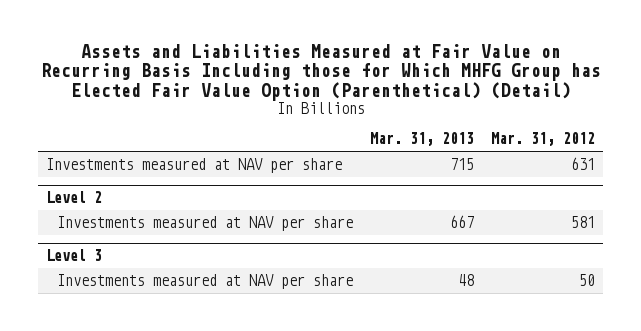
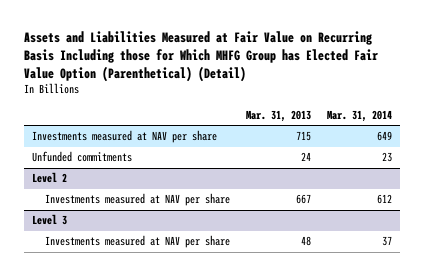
- | Mar. 31, 2013 | Mar. 31, 2012
+ | Mar. 31, 2013 | Mar. 31, 2014
+ Unfunded commitments | 24 | 23

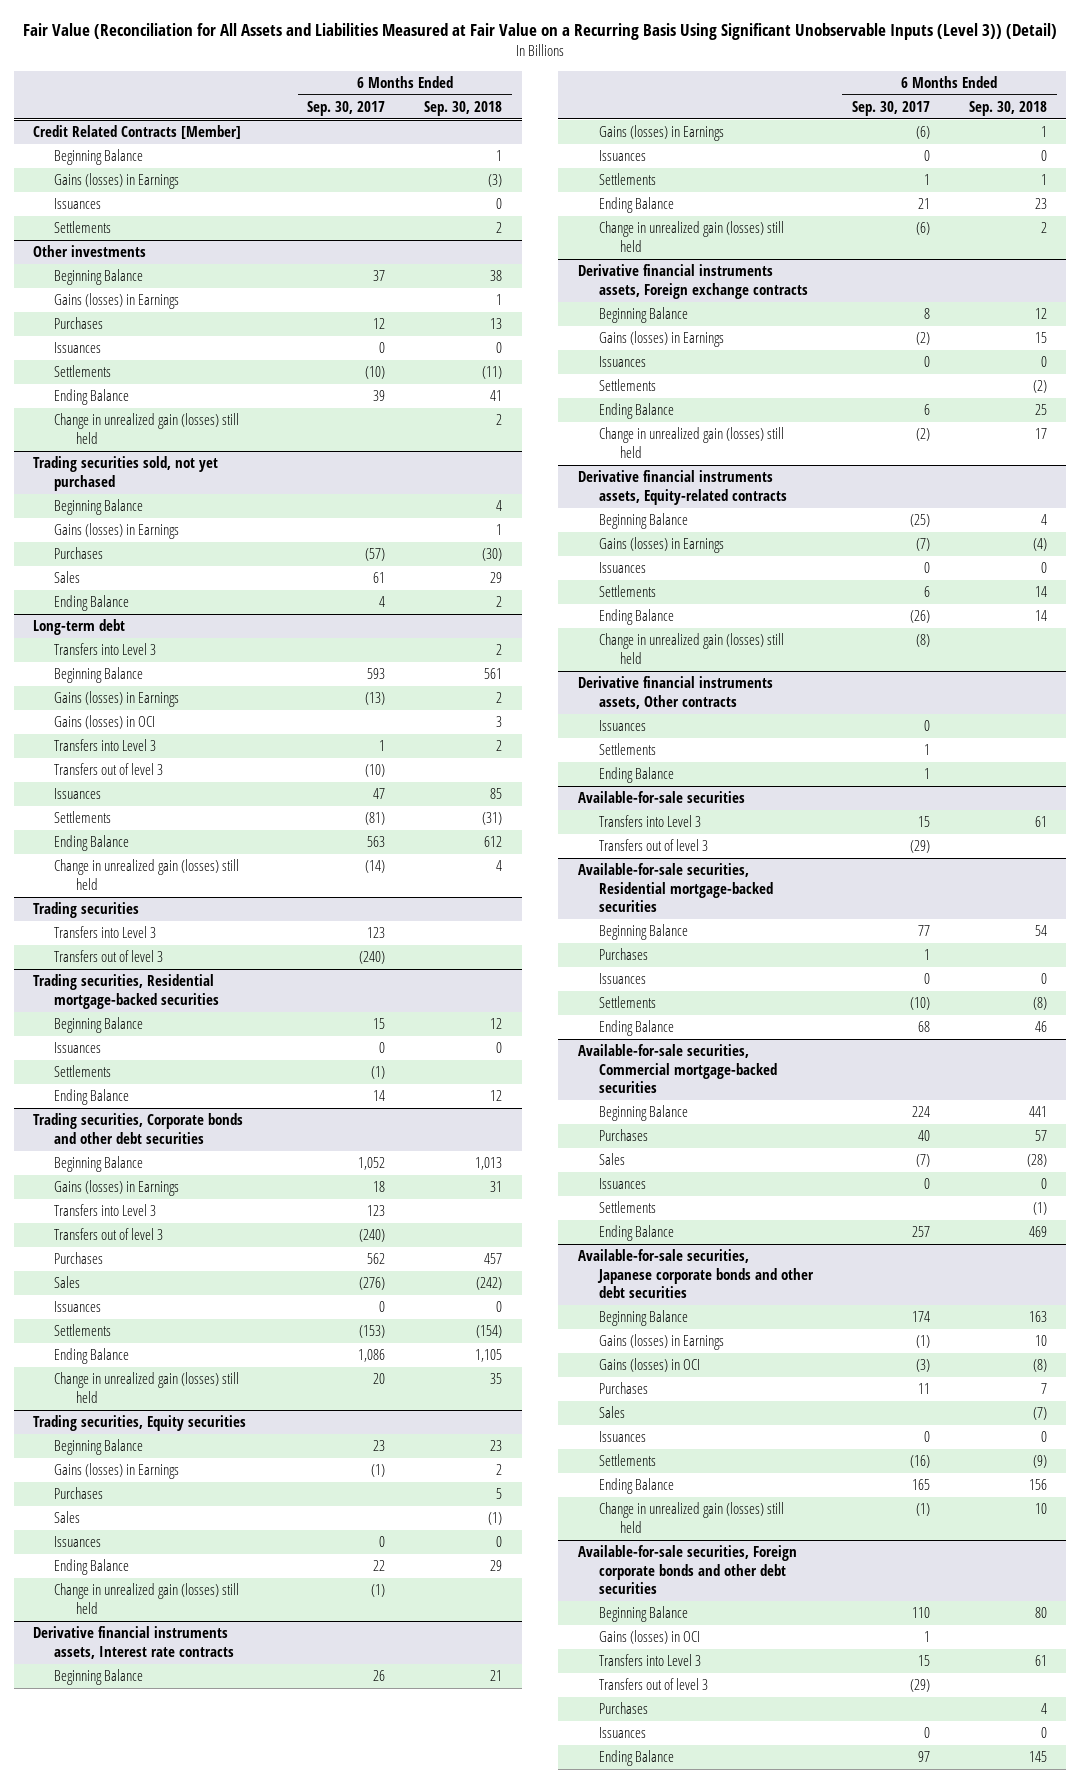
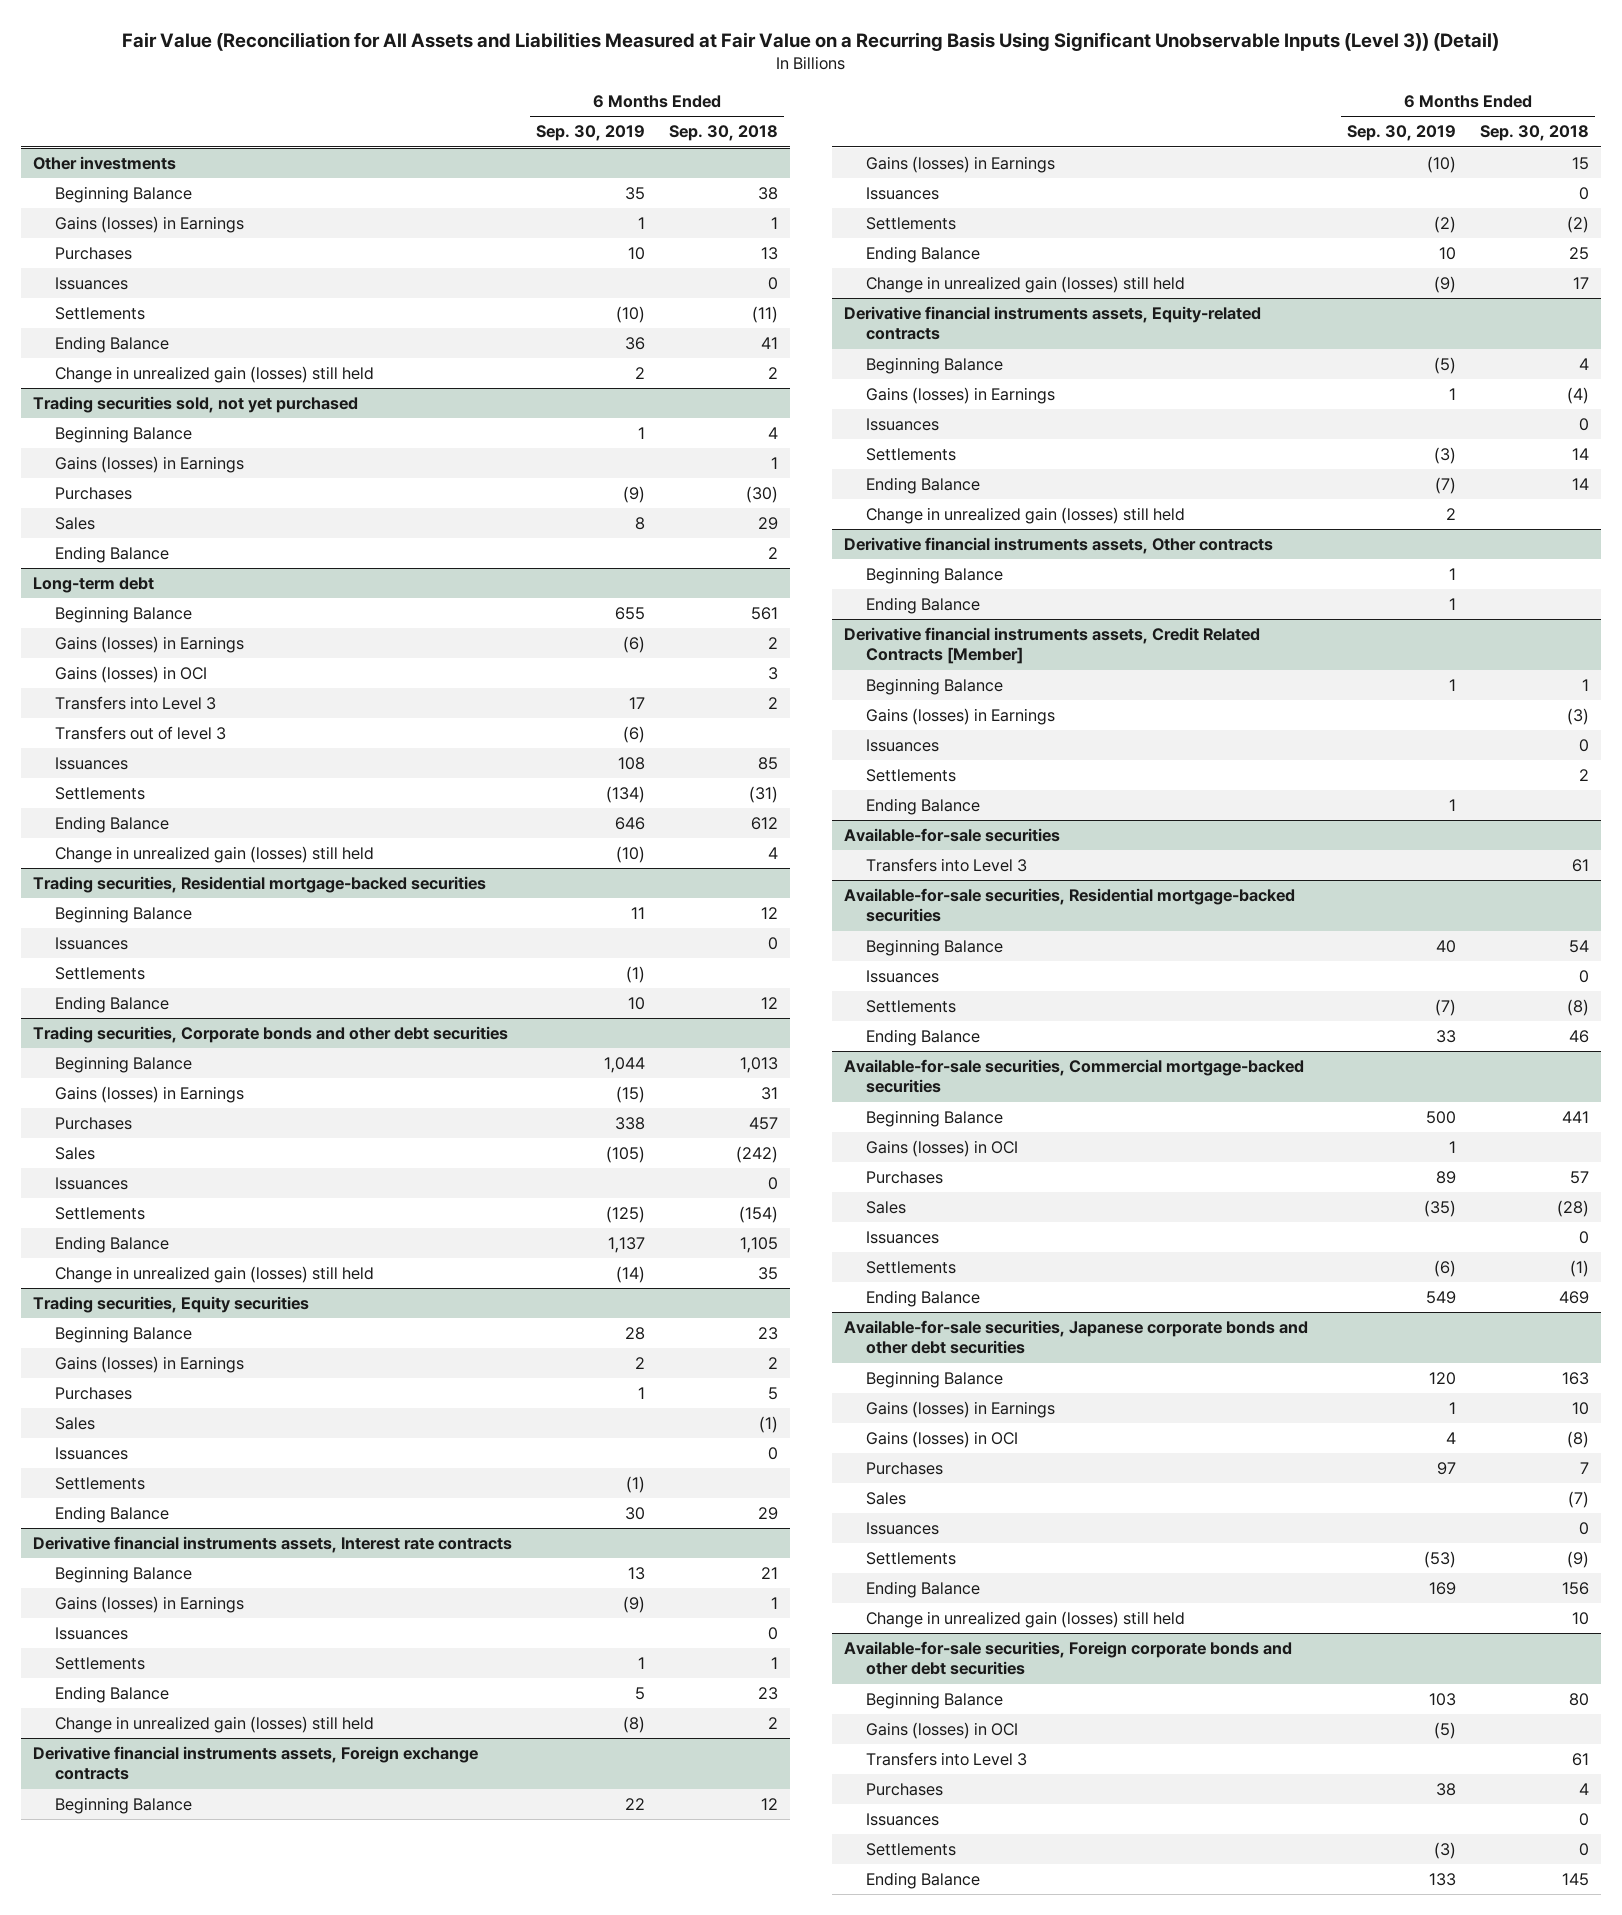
- | 6 Months Ended Sep. 30, 2017 | 6 Months Ended Sep. 30, 2018
+ | 6 Months Ended Sep. 30, 2019 | 6 Months Ended Sep. 30, 2018
- Credit Related Contracts [Member]
- Beginning Balance | | 1
- Gains (losses) in Earnings | | (3)
- Issuances | | 0
- Settlements | | 2
@ Long-term debt
- Transfers into Level 3 | | 2
- Trading securities
- Transfers into Level 3 | 123 |
- Transfers out of level 3 | (240) |
@ Trading securities, Corporate bonds and other debt securities
- Transfers into Level 3 | 123 |
- Transfers out of level 3 | (240) |
@ Trading securities, Equity securities
+ Settlements | (1) |
- Change in unrealized gain (losses) still held | (1) |
@ Derivative financial instruments assets, Other contracts
- Issuances | 0 |
- Settlements | 1 |
+ Beginning Balance | 1 |
+ Derivative financial instruments assets, Credit Related Contracts [Member]
+ Beginning Balance | 1 | 1
+ Gains (losses) in Earnings | | (3)
+ Issuances | | 0
+ Settlements | | 2
+ Ending Balance | 1 |
@ Available-for-sale securities
- Transfers out of level 3 | (29) |
@ Available-for-sale securities, Residential mortgage-backed securities
- Purchases | 1 |
@ Available-for-sale securities, Commercial mortgage-backed securities
+ Gains (losses) in OCI | 1 |
@ Available-for-sale securities, Foreign corporate bonds and other debt securities
- Transfers out of level 3 | (29) |
+ Settlements | (3) | 0

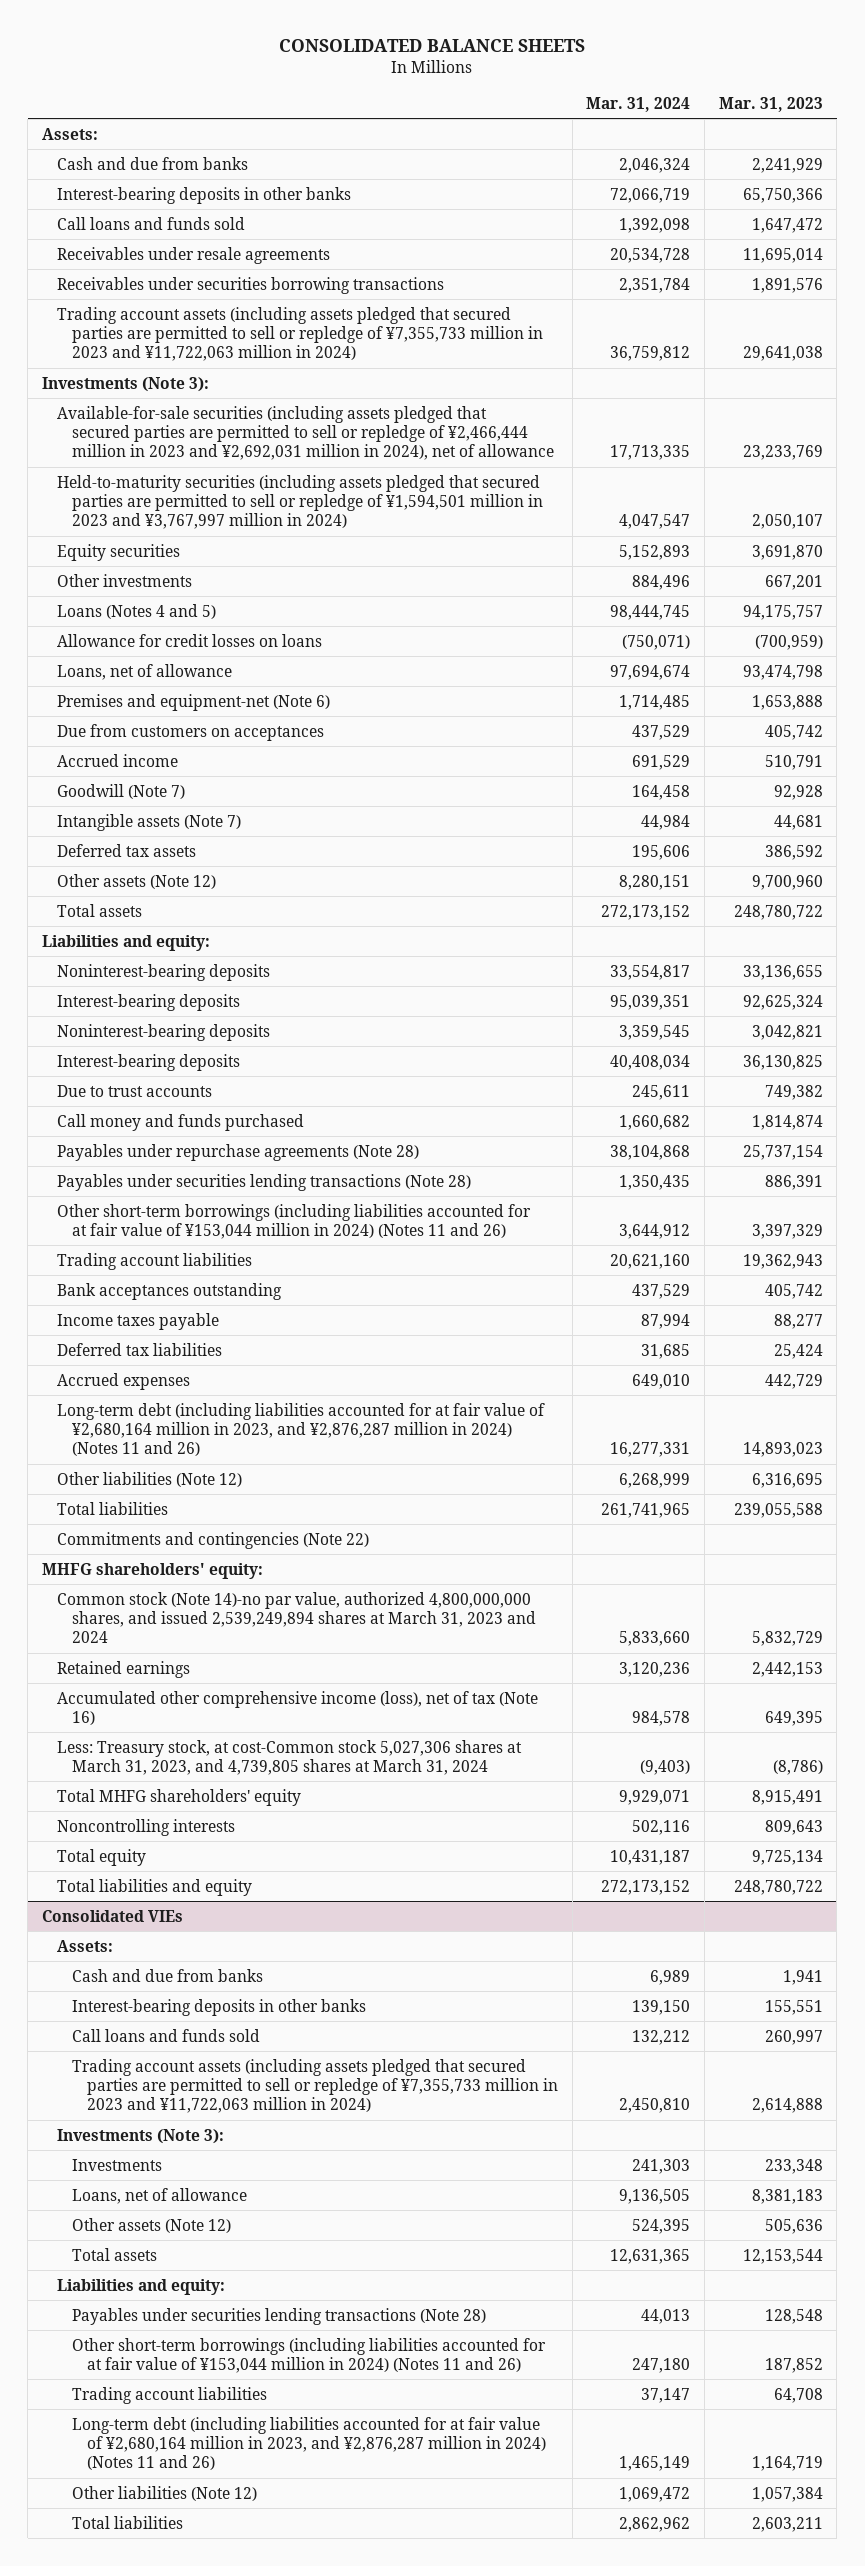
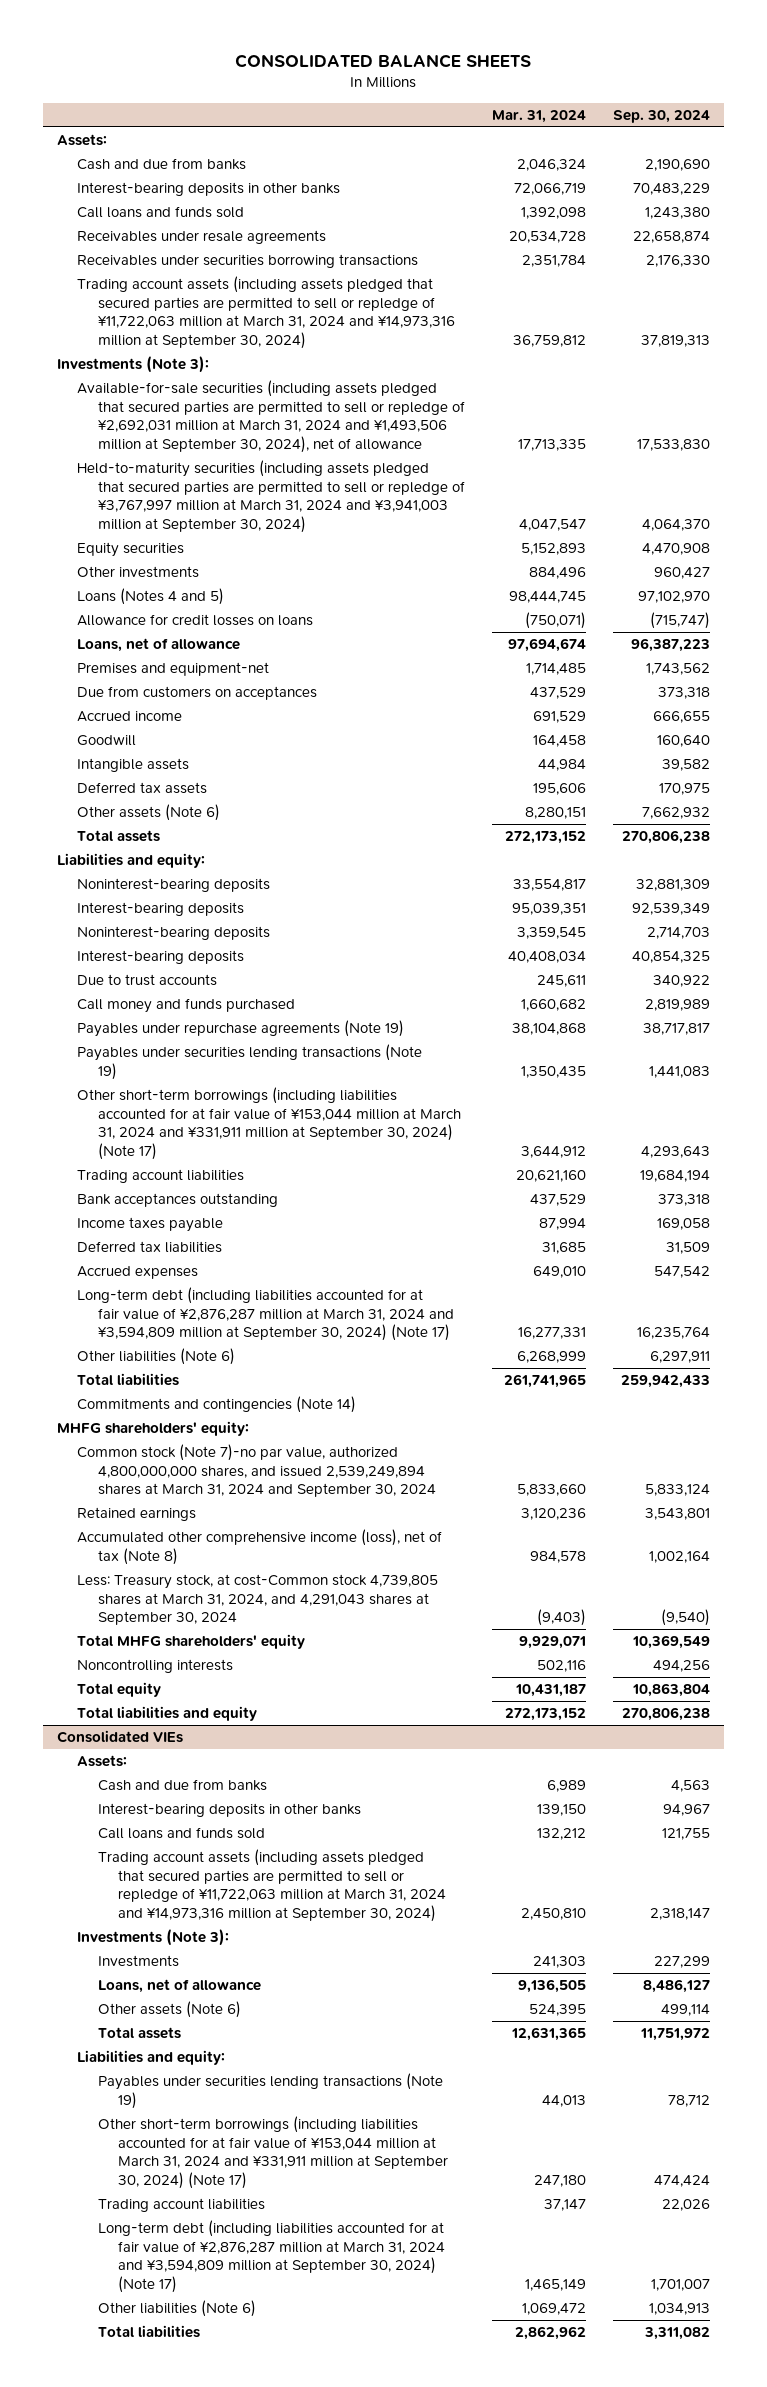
- | Mar. 31, 2024 | Mar. 31, 2023
+ | Mar. 31, 2024 | Sep. 30, 2024
- Trading account assets (including assets pledged that secured parties are permitted to sell or repledge of ¥7,355,733 million in 2023 and ¥11,722,063 million in 2024) | 36,759,812 | 29,641,038
+ Trading account assets (including assets pledged that secured parties are permitted to sell or repledge of ¥11,722,063 million at March 31, 2024 and ¥14,973,316 million at September 30, 2024) | 36,759,812 | 37,819,313
- Available-for-sale securities (including assets pledged that secured parties are permitted to sell or repledge of ¥2,466,444 million in 2023 and ¥2,692,031 million in 2024), net of allowance | 17,713,335 | 23,233,769
- Held-to-maturity securities (including assets pledged that secured parties are permitted to sell or repledge of ¥1,594,501 million in 2023 and ¥3,767,997 million in 2024) | 4,047,547 | 2,050,107
+ Available-for-sale securities (including assets pledged that secured parties are permitted to sell or repledge of ¥2,692,031 million at March 31, 2024 and ¥1,493,506 million at September 30, 2024), net of allowance | 17,713,335 | 17,533,830
+ Held-to-maturity securities (including assets pledged that secured parties are permitted to sell or repledge of ¥3,767,997 million at March 31, 2024 and ¥3,941,003 million at September 30, 2024) | 4,047,547 | 4,064,370
- Premises and equipment-net (Note 6) | 1,714,485 | 1,653,888
+ Premises and equipment-net | 1,714,485 | 1,743,562
- Goodwill (Note 7) | 164,458 | 92,928
- Intangible assets (Note 7) | 44,984 | 44,681
+ Goodwill | 164,458 | 160,640
+ Intangible assets | 44,984 | 39,582
- Other assets (Note 12) | 8,280,151 | 9,700,960
+ Other assets (Note 6) | 8,280,151 | 7,662,932
- Payables under repurchase agreements (Note 28) | 38,104,868 | 25,737,154
- Payables under securities lending transactions (Note 28) | 1,350,435 | 886,391
- Other short-term borrowings (including liabilities accounted for at fair value of ¥153,044 million in 2024) (Notes 11 and 26) | 3,644,912 | 3,397,329
+ Payables under repurchase agreements (Note 19) | 38,104,868 | 38,717,817
+ Payables under securities lending transactions (Note 19) | 1,350,435 | 1,441,083
+ Other short-term borrowings (including liabilities accounted for at fair value of ¥153,044 million at March 31, 2024 and ¥331,911 million at September 30, 2024) (Note 17) | 3,644,912 | 4,293,643
- Long-term debt (including liabilities accounted for at fair value of ¥2,680,164 million in 2023, and ¥2,876,287 million in 2024) (Notes 11 and 26) | 16,277,331 | 14,893,023
- Other liabilities (Note 12) | 6,268,999 | 6,316,695
+ Long-term debt (including liabilities accounted for at fair value of ¥2,876,287 million at March 31, 2024 and ¥3,594,809 million at September 30, 2024) (Note 17) | 16,277,331 | 16,235,764
+ Other liabilities (Note 6) | 6,268,999 | 6,297,911
- Commitments and contingencies (Note 22)
+ Commitments and contingencies (Note 14)
- Common stock (Note 14)-no par value, authorized 4,800,000,000 shares, and issued 2,539,249,894 shares at March 31, 2023 and 2024 | 5,833,660 | 5,832,729
+ Common stock (Note 7)-no par value, authorized 4,800,000,000 shares, and issued 2,539,249,894 shares at March 31, 2024 and September 30, 2024 | 5,833,660 | 5,833,124
- Accumulated other comprehensive income (loss), net of tax (Note 16) | 984,578 | 649,395
- Less: Treasury stock, at cost-Common stock 5,027,306 shares at March 31, 2023, and 4,739,805 shares at March 31, 2024 | (9,403) | (8,786)
+ Accumulated other comprehensive income (loss), net of tax (Note 8) | 984,578 | 1,002,164
+ Less: Treasury stock, at cost-Common stock 4,739,805 shares at March 31, 2024, and 4,291,043 shares at September 30, 2024 | (9,403) | (9,540)
@ Consolidated VIEs
- Trading account assets (including assets pledged that secured parties are permitted to sell or repledge of ¥7,355,733 million in 2023 and ¥11,722,063 million in 2024) | 2,450,810 | 2,614,888
+ Trading account assets (including assets pledged that secured parties are permitted to sell or repledge of ¥11,722,063 million at March 31, 2024 and ¥14,973,316 million at September 30, 2024) | 2,450,810 | 2,318,147
- Other assets (Note 12) | 524,395 | 505,636
+ Other assets (Note 6) | 524,395 | 499,114
- Payables under securities lending transactions (Note 28) | 44,013 | 128,548
- Other short-term borrowings (including liabilities accounted for at fair value of ¥153,044 million in 2024) (Notes 11 and 26) | 247,180 | 187,852
+ Payables under securities lending transactions (Note 19) | 44,013 | 78,712
+ Other short-term borrowings (including liabilities accounted for at fair value of ¥153,044 million at March 31, 2024 and ¥331,911 million at September 30, 2024) (Note 17) | 247,180 | 474,424
- Long-term debt (including liabilities accounted for at fair value of ¥2,680,164 million in 2023, and ¥2,876,287 million in 2024) (Notes 11 and 26) | 1,465,149 | 1,164,719
- Other liabilities (Note 12) | 1,069,472 | 1,057,384
+ Long-term debt (including liabilities accounted for at fair value of ¥2,876,287 million at March 31, 2024 and ¥3,594,809 million at September 30, 2024) (Note 17) | 1,465,149 | 1,701,007
+ Other liabilities (Note 6) | 1,069,472 | 1,034,913

